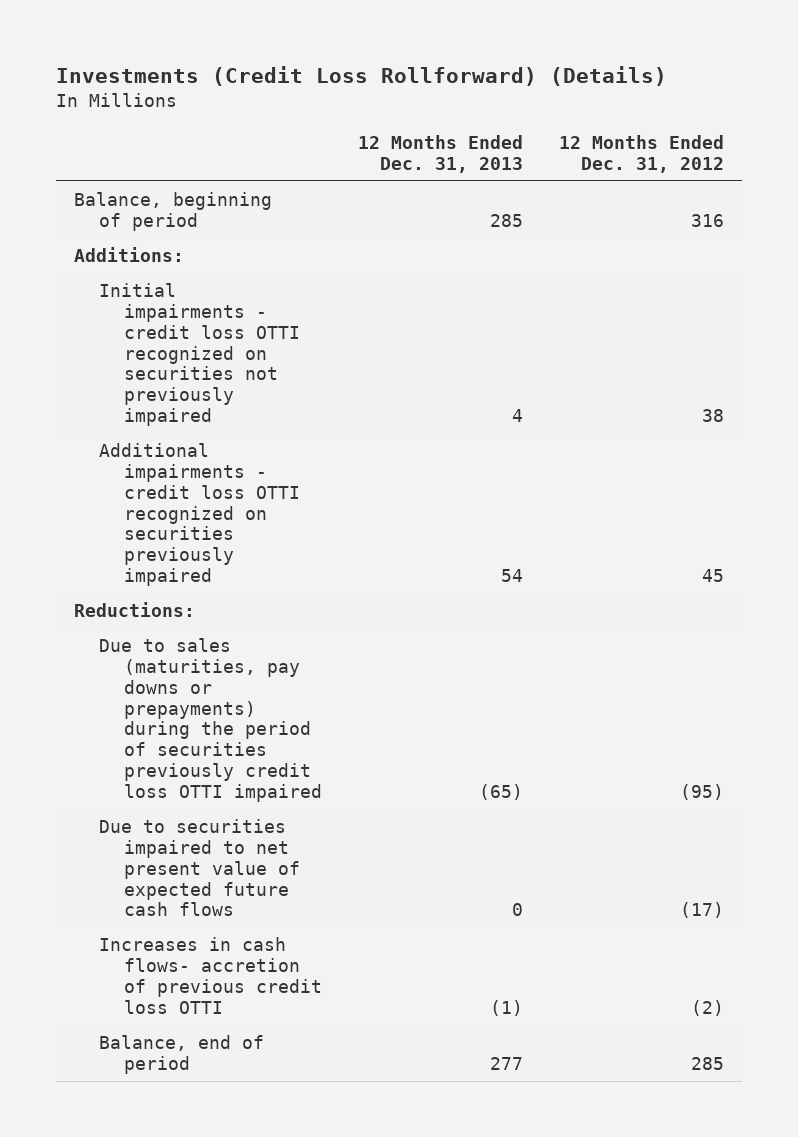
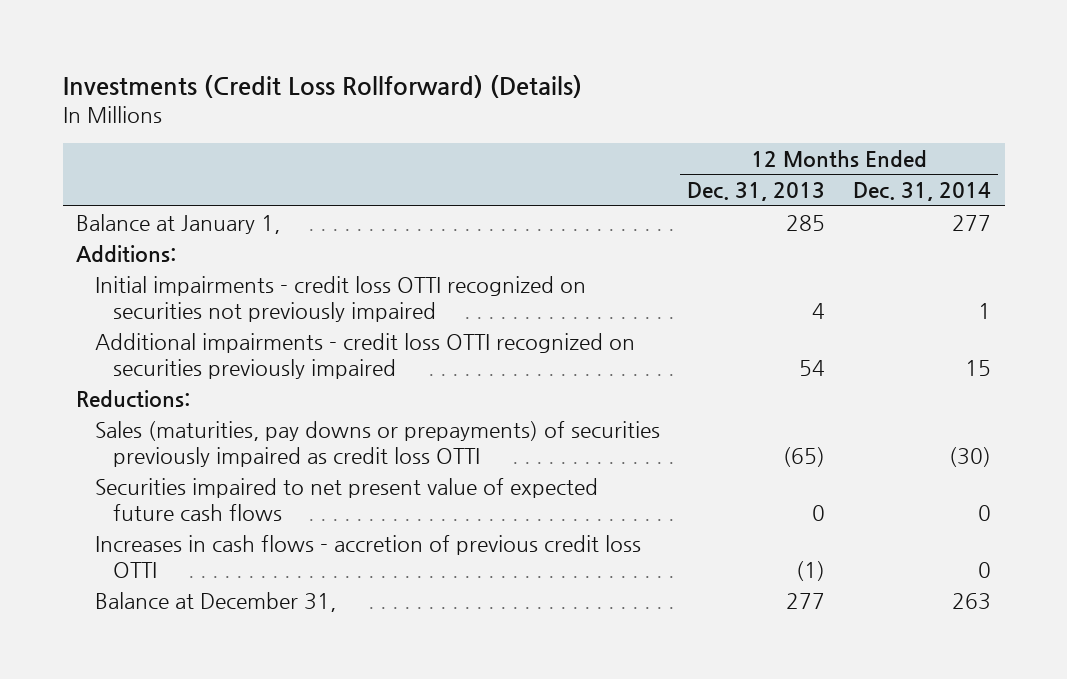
- | 12 Months Ended Dec. 31, 2013 | 12 Months Ended Dec. 31, 2012
+ | 12 Months Ended Dec. 31, 2013 | 12 Months Ended Dec. 31, 2014
- Balance, beginning of period | 285 | 316
+ Balance at January 1, | 285 | 277
- Due to sales (maturities, pay downs or prepayments) during the period of securities previously credit loss OTTI impaired | (65) | (95)
- Due to securities impaired to net present value of expected future cash flows | 0 | (17)
- Increases in cash flows- accretion of previous credit loss OTTI | (1) | (2)
- Balance, end of period | 277 | 285
+ Sales (maturities, pay downs or prepayments) of securities previously impaired as credit loss OTTI | (65) | (30)
+ Securities impaired to net present value of expected future cash flows | 0 | 0
+ Increases in cash flows - accretion of previous credit loss OTTI | (1) | 0
+ Balance at December 31, | 277 | 263

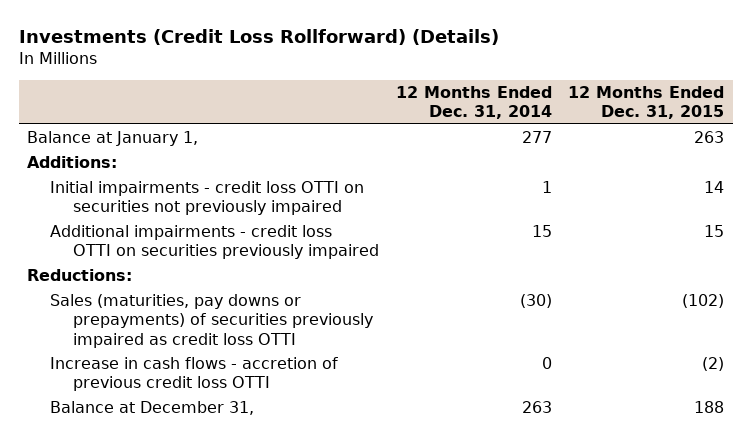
- | 12 Months Ended Dec. 31, 2013 | 12 Months Ended Dec. 31, 2014
+ | 12 Months Ended Dec. 31, 2014 | 12 Months Ended Dec. 31, 2015
- Initial impairments - credit loss OTTI recognized on securities not previously impaired | 4 | 1
- Additional impairments - credit loss OTTI recognized on securities previously impaired | 54 | 15
+ Initial impairments - credit loss OTTI on securities not previously impaired | 1 | 14
+ Additional impairments - credit loss OTTI on securities previously impaired | 15 | 15
- Securities impaired to net present value of expected future cash flows | 0 | 0
- Increases in cash flows - accretion of previous credit loss OTTI | (1) | 0
+ Increase in cash flows - accretion of previous credit loss OTTI | 0 | (2)

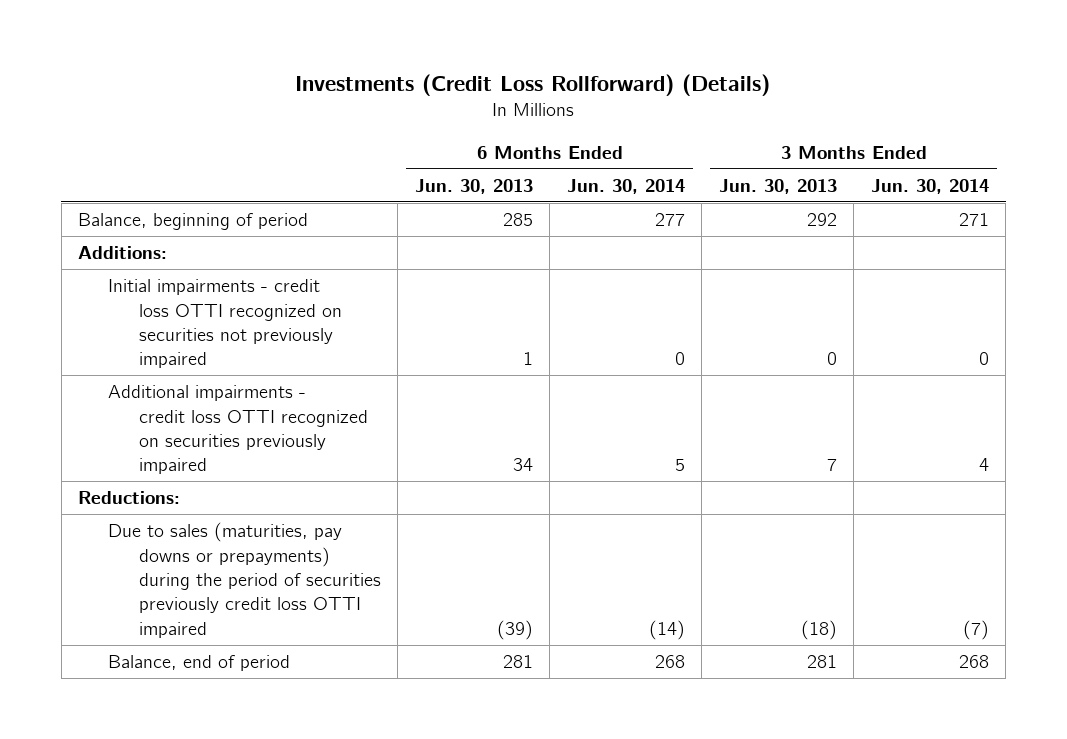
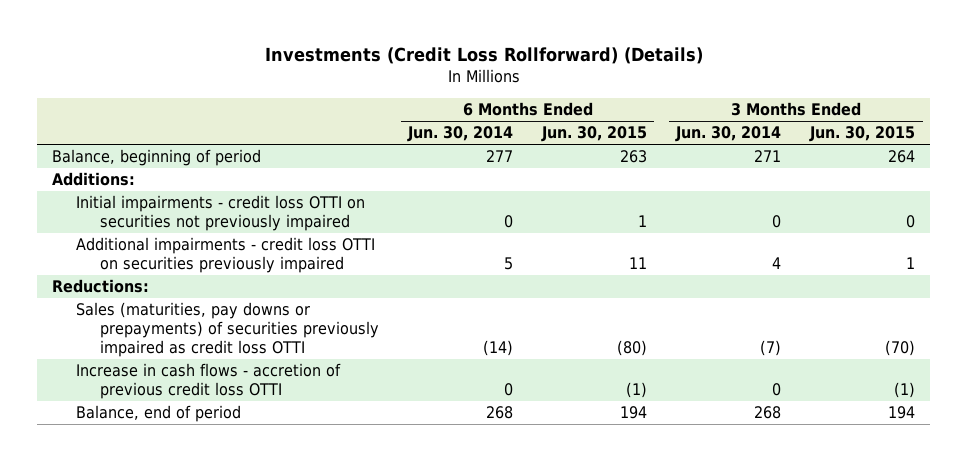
- | 6 Months Ended Jun. 30, 2013 | 6 Months Ended Jun. 30, 2014 | 3 Months Ended Jun. 30, 2013 | 3 Months Ended Jun. 30, 2014
+ | 6 Months Ended Jun. 30, 2014 | 6 Months Ended Jun. 30, 2015 | 3 Months Ended Jun. 30, 2014 | 3 Months Ended Jun. 30, 2015
- Initial impairments - credit loss OTTI recognized on securities not previously impaired | 1 | 0 | 0 | 0
- Additional impairments - credit loss OTTI recognized on securities previously impaired | 34 | 5 | 7 | 4
+ Initial impairments - credit loss OTTI on securities not previously impaired | 0 | 1 | 0 | 0
+ Additional impairments - credit loss OTTI on securities previously impaired | 5 | 11 | 4 | 1
- Due to sales (maturities, pay downs or prepayments) during the period of securities previously credit loss OTTI impaired | (39) | (14) | (18) | (7)
+ Sales (maturities, pay downs or prepayments) of securities previously impaired as credit loss OTTI | (14) | (80) | (7) | (70)
+ Increase in cash flows - accretion of previous credit loss OTTI | 0 | (1) | 0 | (1)

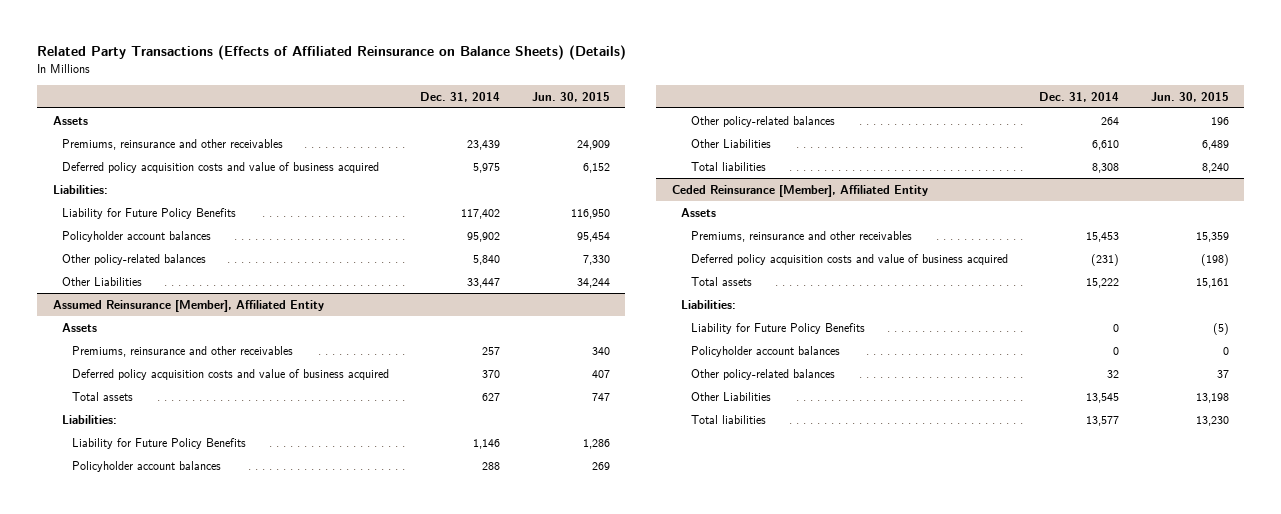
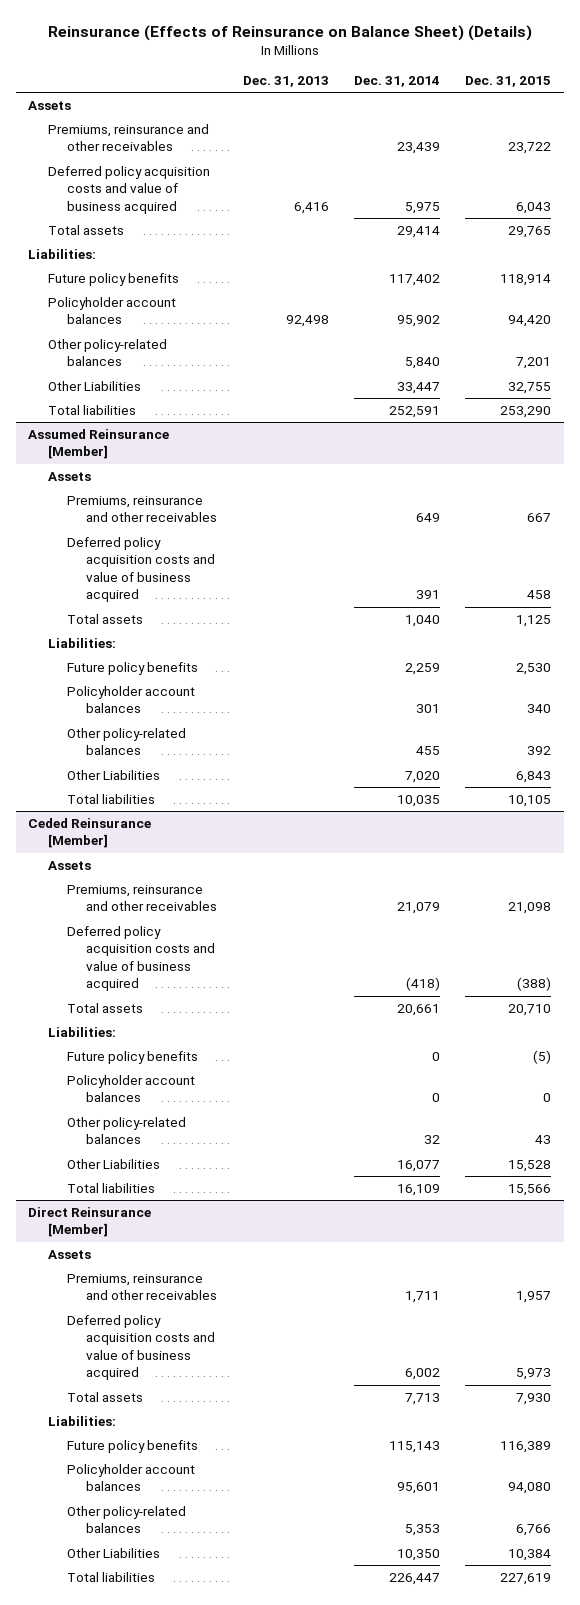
- Related Party Transactions (Effects of Affiliated Reinsurance on Balance Sheets) (Details)
+ Reinsurance (Effects of Reinsurance on Balance Sheet) (Details)
- | Dec. 31, 2014 | Jun. 30, 2015
+ | Dec. 31, 2013 | Dec. 31, 2014 | Dec. 31, 2015
+ Total assets | | 29,414 | 29,765
- Liability for Future Policy Benefits | 117,402 | 116,950
+ Future policy benefits | | 117,402 | 118,914
- Assumed Reinsurance [Member], Affiliated Entity
+ Total liabilities | | 252,591 | 253,290
+ Assumed Reinsurance [Member]
- Premiums, reinsurance and other receivables | 257 | 340
- Deferred policy acquisition costs and value of business acquired | 370 | 407
- Total assets | 627 | 747
+ Premiums, reinsurance and other receivables | | 649 | 667
+ Deferred policy acquisition costs and value of business acquired | | 391 | 458
+ Total assets | | 1,040 | 1,125
- Liability for Future Policy Benefits | 1,146 | 1,286
- Policyholder account balances | 288 | 269
- Other policy-related balances | 264 | 196
- Other Liabilities | 6,610 | 6,489
- Total liabilities | 8,308 | 8,240
- Ceded Reinsurance [Member], Affiliated Entity
+ Future policy benefits | | 2,259 | 2,530
+ Policyholder account balances | | 301 | 340
+ Other policy-related balances | | 455 | 392
+ Other Liabilities | | 7,020 | 6,843
+ Total liabilities | | 10,035 | 10,105
+ Ceded Reinsurance [Member]
- Premiums, reinsurance and other receivables | 15,453 | 15,359
- Deferred policy acquisition costs and value of business acquired | (231) | (198)
- Total assets | 15,222 | 15,161
+ Premiums, reinsurance and other receivables | | 21,079 | 21,098
+ Deferred policy acquisition costs and value of business acquired | | (418) | (388)
+ Total assets | | 20,661 | 20,710
- Liability for Future Policy Benefits | 0 | (5)
+ Future policy benefits | | 0 | (5)
- Other Liabilities | 13,545 | 13,198
- Total liabilities | 13,577 | 13,230
+ Other Liabilities | | 16,077 | 15,528
+ Total liabilities | | 16,109 | 15,566
+ Direct Reinsurance [Member]
+ Assets
+ Premiums, reinsurance and other receivables | | 1,711 | 1,957
+ Deferred policy acquisition costs and value of business acquired | | 6,002 | 5,973
+ Total assets | | 7,713 | 7,930
+ Liabilities:
+ Future policy benefits | | 115,143 | 116,389
+ Policyholder account balances | | 95,601 | 94,080
+ Other policy-related balances | | 5,353 | 6,766
+ Other Liabilities | | 10,350 | 10,384
+ Total liabilities | | 226,447 | 227,619

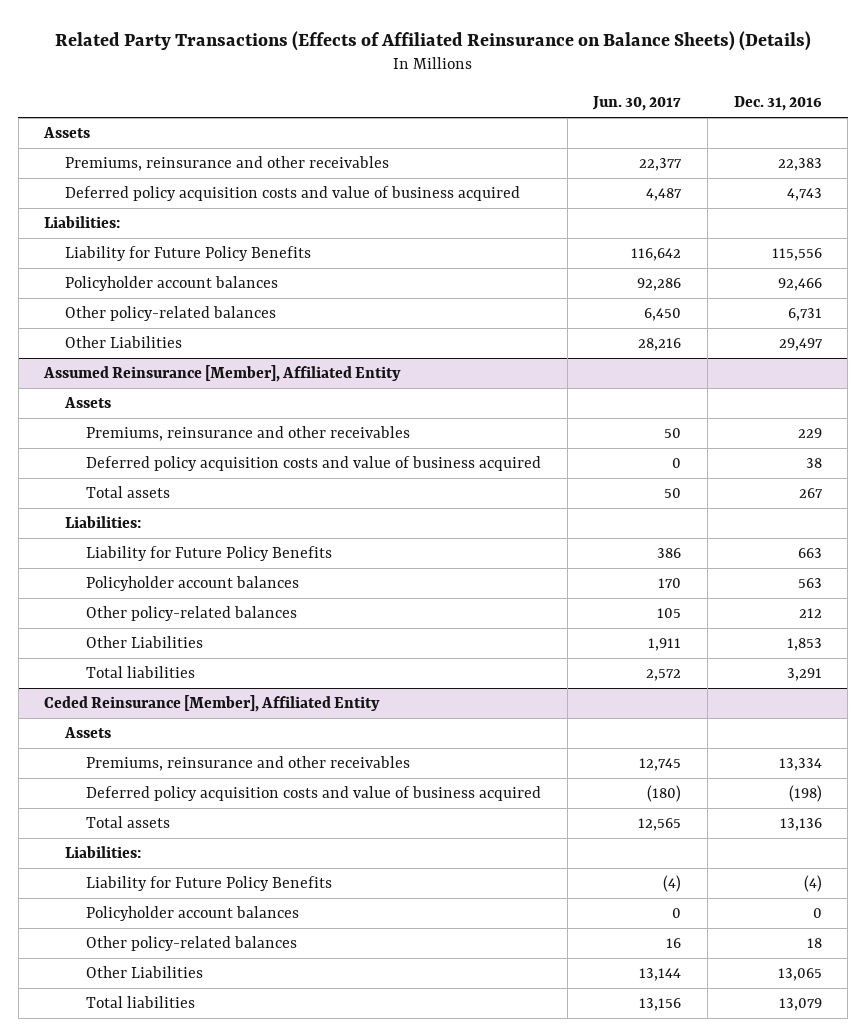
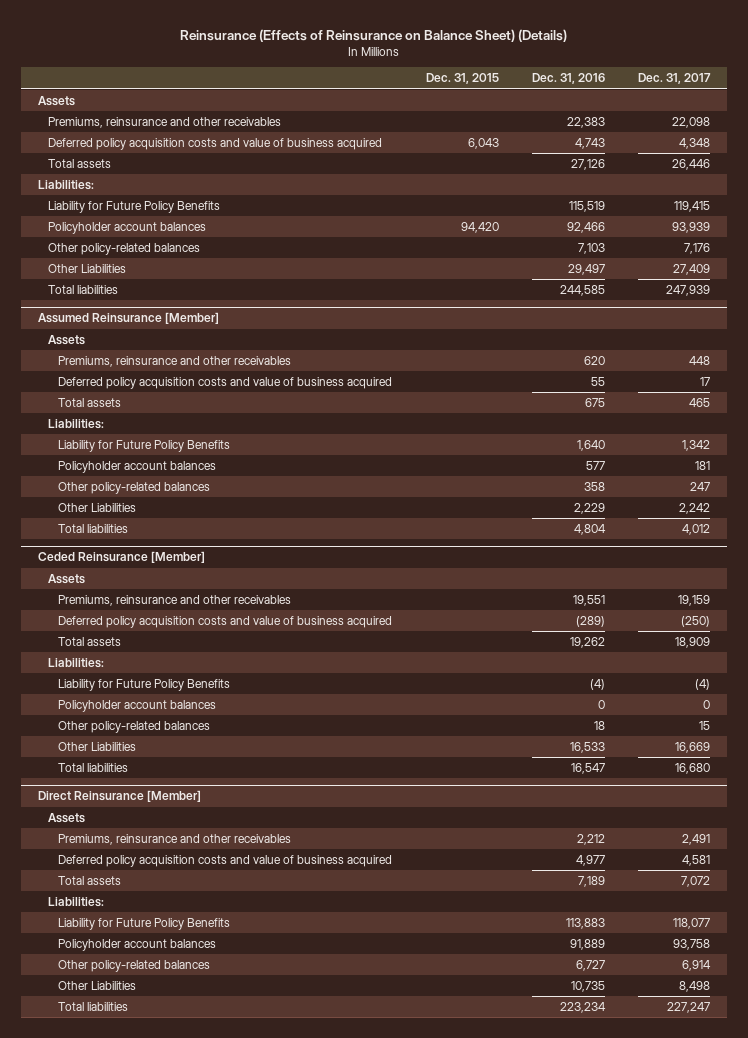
- Related Party Transactions (Effects of Affiliated Reinsurance on Balance Sheets) (Details)
+ Reinsurance (Effects of Reinsurance on Balance Sheet) (Details)
- | Jun. 30, 2017 | Dec. 31, 2016
+ | Dec. 31, 2015 | Dec. 31, 2016 | Dec. 31, 2017
+ Total assets | | 27,126 | 26,446
- Liability for Future Policy Benefits | 116,642 | 115,556
+ Liability for Future Policy Benefits | | 115,519 | 119,415
- Other policy-related balances | 6,450 | 6,731
+ Other policy-related balances | | 7,103 | 7,176
- Assumed Reinsurance [Member], Affiliated Entity
+ Total liabilities | | 244,585 | 247,939
+ Assumed Reinsurance [Member]
- Premiums, reinsurance and other receivables | 50 | 229
- Deferred policy acquisition costs and value of business acquired | 0 | 38
- Total assets | 50 | 267
+ Premiums, reinsurance and other receivables | | 620 | 448
+ Deferred policy acquisition costs and value of business acquired | | 55 | 17
+ Total assets | | 675 | 465
- Liability for Future Policy Benefits | 386 | 663
- Policyholder account balances | 170 | 563
- Other policy-related balances | 105 | 212
- Other Liabilities | 1,911 | 1,853
- Total liabilities | 2,572 | 3,291
- Ceded Reinsurance [Member], Affiliated Entity
+ Liability for Future Policy Benefits | | 1,640 | 1,342
+ Policyholder account balances | | 577 | 181
+ Other policy-related balances | | 358 | 247
+ Other Liabilities | | 2,229 | 2,242
+ Total liabilities | | 4,804 | 4,012
+ Ceded Reinsurance [Member]
- Premiums, reinsurance and other receivables | 12,745 | 13,334
- Deferred policy acquisition costs and value of business acquired | (180) | (198)
- Total assets | 12,565 | 13,136
+ Premiums, reinsurance and other receivables | | 19,551 | 19,159
+ Deferred policy acquisition costs and value of business acquired | | (289) | (250)
+ Total assets | | 19,262 | 18,909
- Other Liabilities | 13,144 | 13,065
- Total liabilities | 13,156 | 13,079
+ Other Liabilities | | 16,533 | 16,669
+ Total liabilities | | 16,547 | 16,680
+ Direct Reinsurance [Member]
+ Assets
+ Premiums, reinsurance and other receivables | | 2,212 | 2,491
+ Deferred policy acquisition costs and value of business acquired | | 4,977 | 4,581
+ Total assets | | 7,189 | 7,072
+ Liabilities:
+ Liability for Future Policy Benefits | | 113,883 | 118,077
+ Policyholder account balances | | 91,889 | 93,758
+ Other policy-related balances | | 6,727 | 6,914
+ Other Liabilities | | 10,735 | 8,498
+ Total liabilities | | 223,234 | 227,247

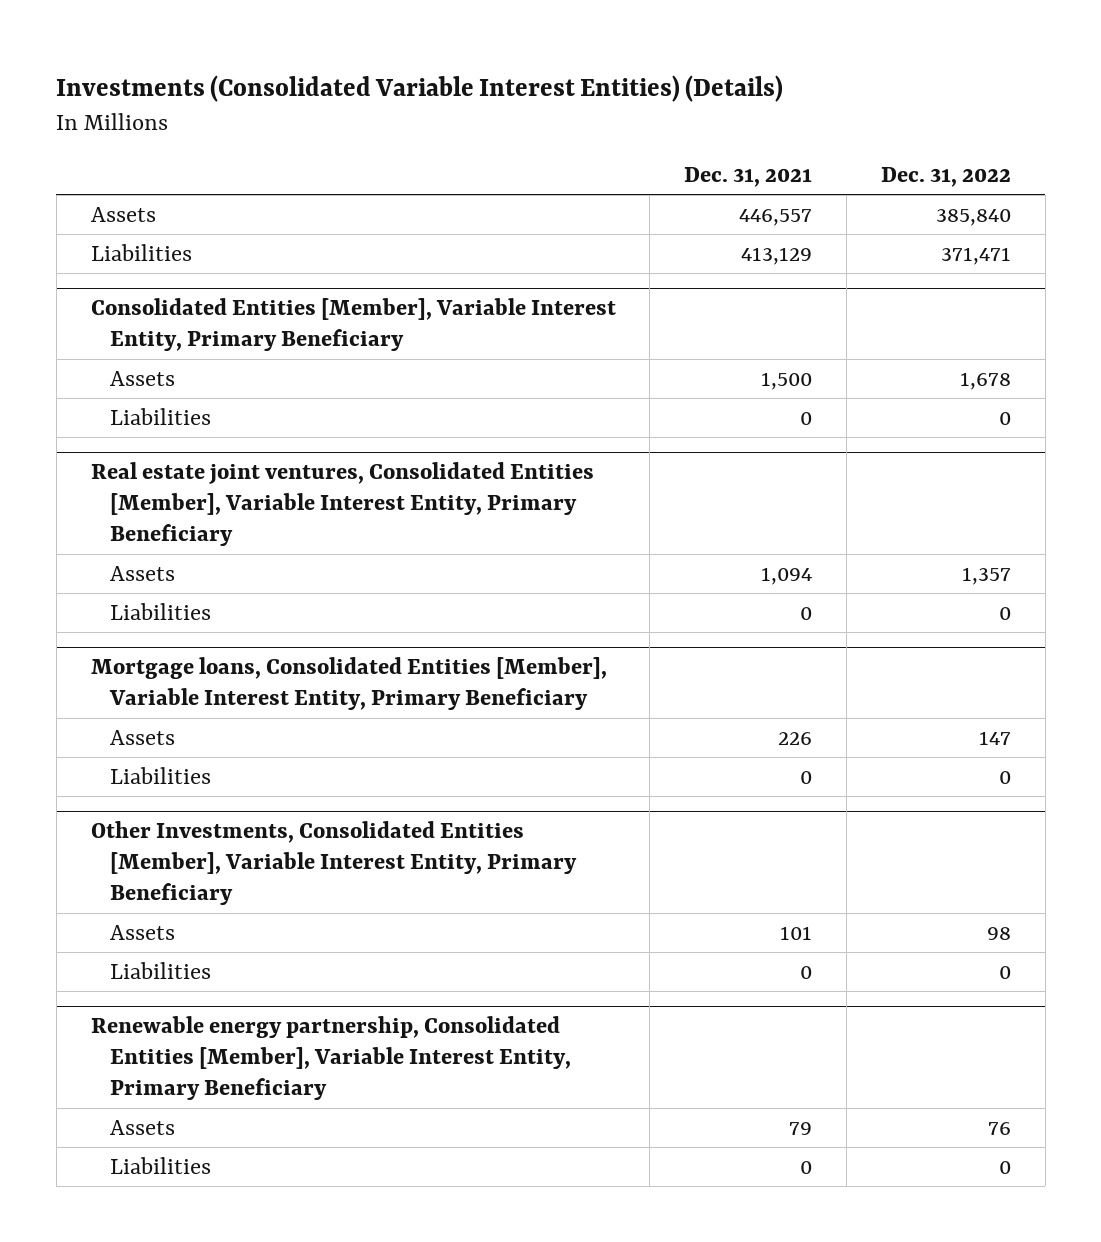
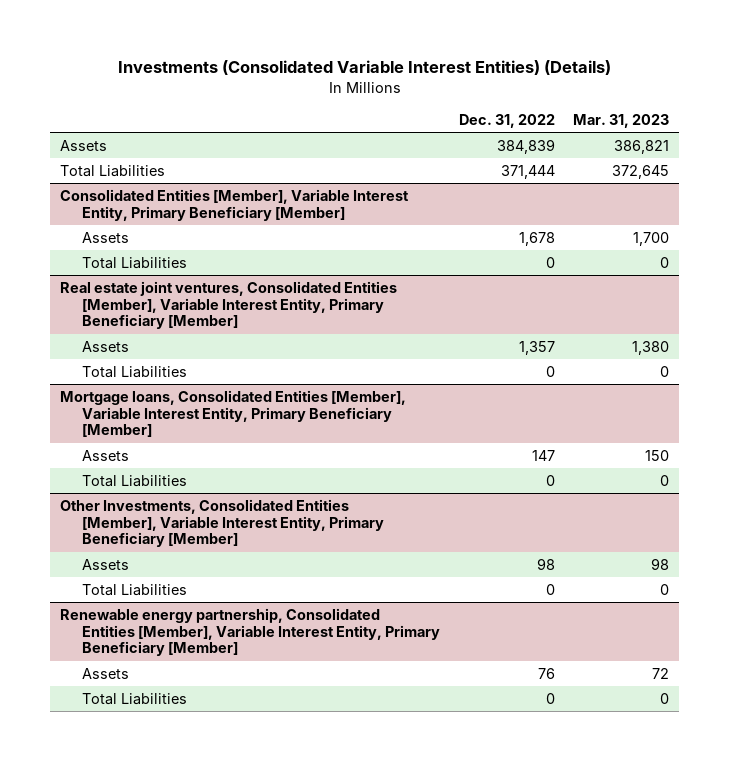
- | Dec. 31, 2021 | Dec. 31, 2022
+ | Dec. 31, 2022 | Mar. 31, 2023
- Assets | 446,557 | 385,840
- Liabilities | 413,129 | 371,471
- Consolidated Entities [Member], Variable Interest Entity, Primary Beneficiary
+ Assets | 384,839 | 386,821
+ Total Liabilities | 371,444 | 372,645
+ Consolidated Entities [Member], Variable Interest Entity, Primary Beneficiary [Member]
- Liabilities | 0 | 0
- Real estate joint ventures, Consolidated Entities [Member], Variable Interest Entity, Primary Beneficiary
+ Total Liabilities | 0 | 0
+ Real estate joint ventures, Consolidated Entities [Member], Variable Interest Entity, Primary Beneficiary [Member]
- Liabilities | 0 | 0
- Mortgage loans, Consolidated Entities [Member], Variable Interest Entity, Primary Beneficiary
+ Total Liabilities | 0 | 0
+ Mortgage loans, Consolidated Entities [Member], Variable Interest Entity, Primary Beneficiary [Member]
- Liabilities | 0 | 0
- Other Investments, Consolidated Entities [Member], Variable Interest Entity, Primary Beneficiary
+ Total Liabilities | 0 | 0
+ Other Investments, Consolidated Entities [Member], Variable Interest Entity, Primary Beneficiary [Member]
- Liabilities | 0 | 0
- Renewable energy partnership, Consolidated Entities [Member], Variable Interest Entity, Primary Beneficiary
+ Total Liabilities | 0 | 0
+ Renewable energy partnership, Consolidated Entities [Member], Variable Interest Entity, Primary Beneficiary [Member]
- Liabilities | 0 | 0
+ Total Liabilities | 0 | 0

